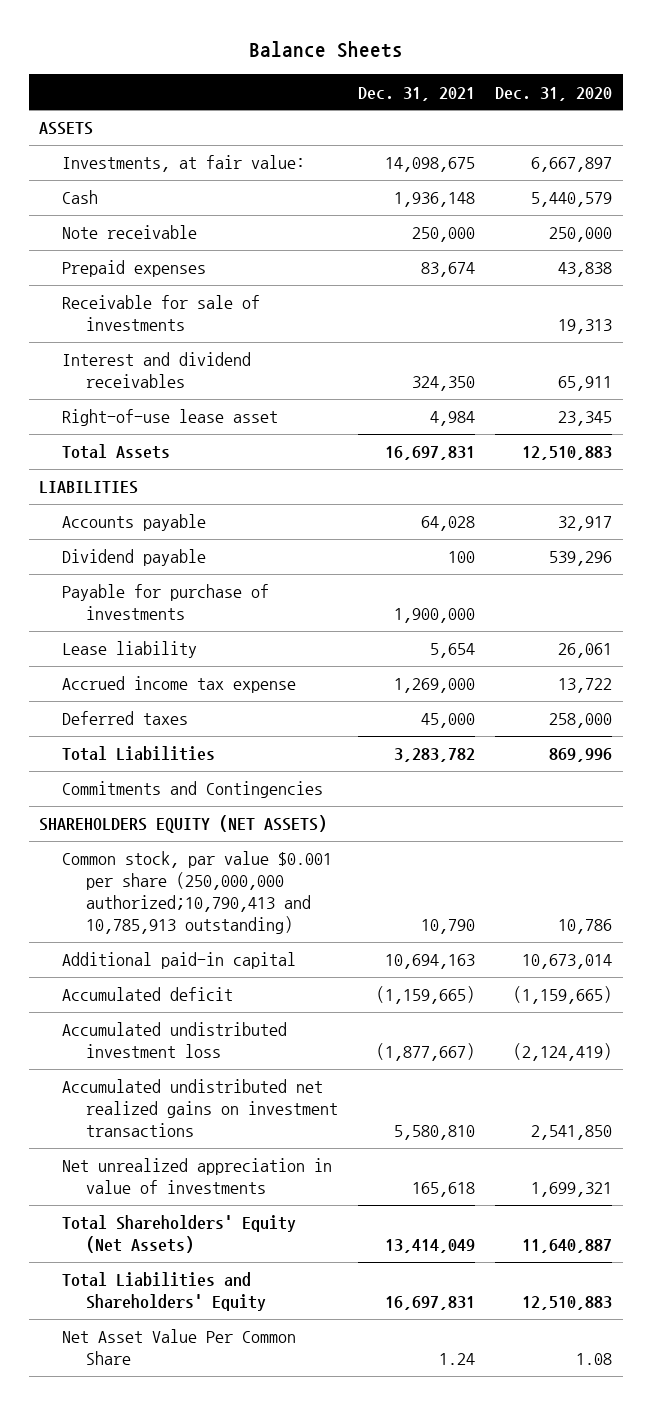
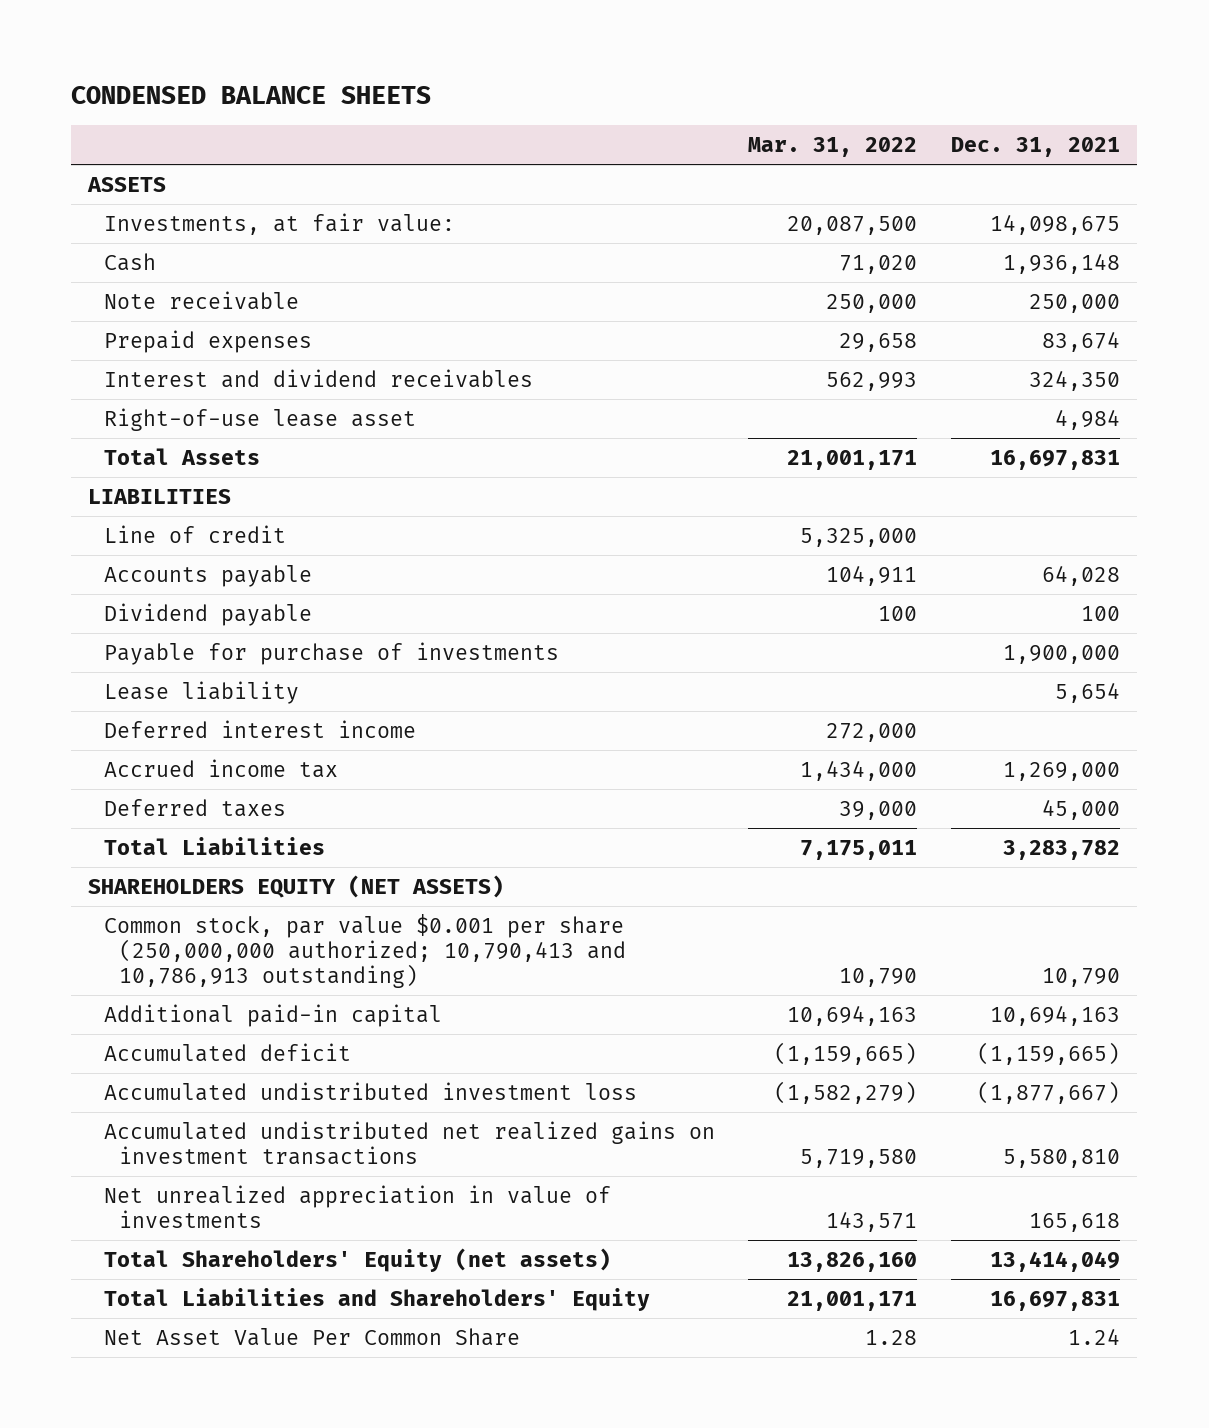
- Balance Sheets
+ CONDENSED BALANCE SHEETS
- | Dec. 31, 2021 | Dec. 31, 2020
+ | Mar. 31, 2022 | Dec. 31, 2021
- Receivable for sale of investments | | 19,313
+ Line of credit | 5,325,000 |
- Accrued income tax expense | 1,269,000 | 13,722
+ Deferred interest income | 272,000 |
+ Accrued income tax | 1,434,000 | 1,269,000
- Commitments and Contingencies
- Common stock, par value $0.001 per share (250,000,000 authorized;10,790,413 and 10,785,913 outstanding) | 10,790 | 10,786
+ Common stock, par value $0.001 per share (250,000,000 authorized; 10,790,413 and 10,786,913 outstanding) | 10,790 | 10,790
- Total Shareholders' Equity (Net Assets) | 13,414,049 | 11,640,887
+ Total Shareholders' Equity (net assets) | 13,826,160 | 13,414,049

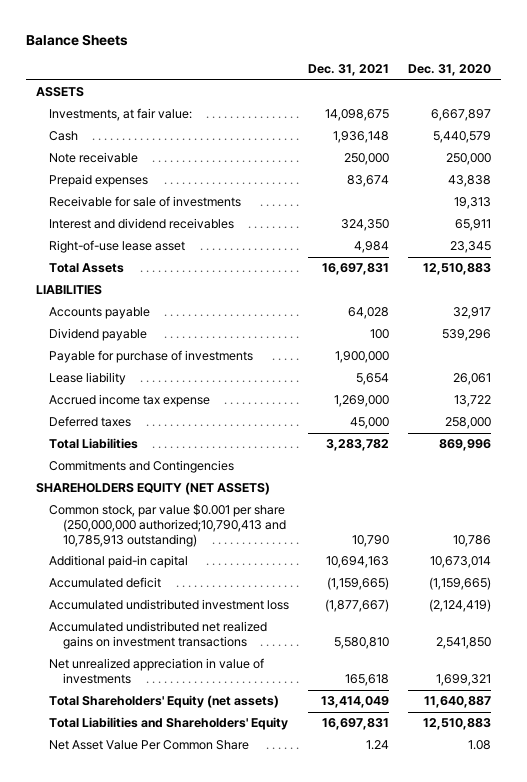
- CONDENSED BALANCE SHEETS
+ Balance Sheets
- | Mar. 31, 2022 | Dec. 31, 2021
+ | Dec. 31, 2021 | Dec. 31, 2020
+ Receivable for sale of investments | | 19,313
- Line of credit | 5,325,000 |
- Deferred interest income | 272,000 |
- Accrued income tax | 1,434,000 | 1,269,000
+ Accrued income tax expense | 1,269,000 | 13,722
+ Commitments and Contingencies
- Common stock, par value $0.001 per share (250,000,000 authorized; 10,790,413 and 10,786,913 outstanding) | 10,790 | 10,790
+ Common stock, par value $0.001 per share (250,000,000 authorized;10,790,413 and 10,785,913 outstanding) | 10,790 | 10,786

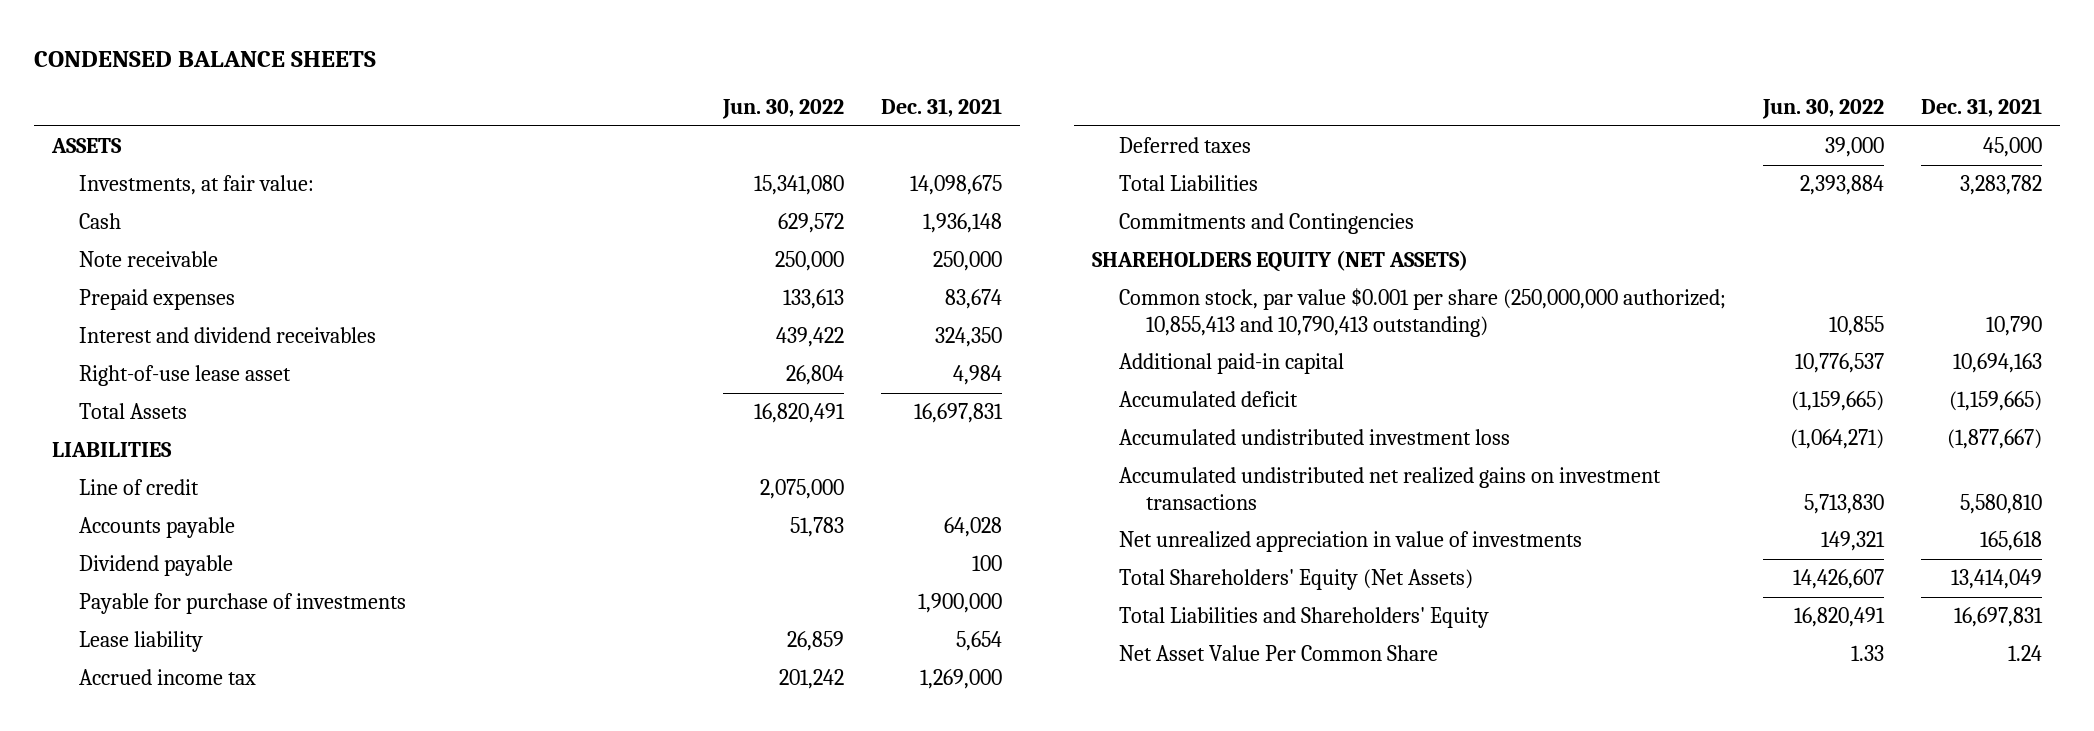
- Balance Sheets
+ CONDENSED BALANCE SHEETS
- | Dec. 31, 2021 | Dec. 31, 2020
+ | Jun. 30, 2022 | Dec. 31, 2021
- Receivable for sale of investments | | 19,313
+ Line of credit | 2,075,000 |
- Accrued income tax expense | 1,269,000 | 13,722
+ Accrued income tax | 201,242 | 1,269,000
- Common stock, par value $0.001 per share (250,000,000 authorized;10,790,413 and 10,785,913 outstanding) | 10,790 | 10,786
+ Common stock, par value $0.001 per share (250,000,000 authorized; 10,855,413 and 10,790,413 outstanding) | 10,855 | 10,790
- Total Shareholders' Equity (net assets) | 13,414,049 | 11,640,887
+ Total Shareholders' Equity (Net Assets) | 14,426,607 | 13,414,049

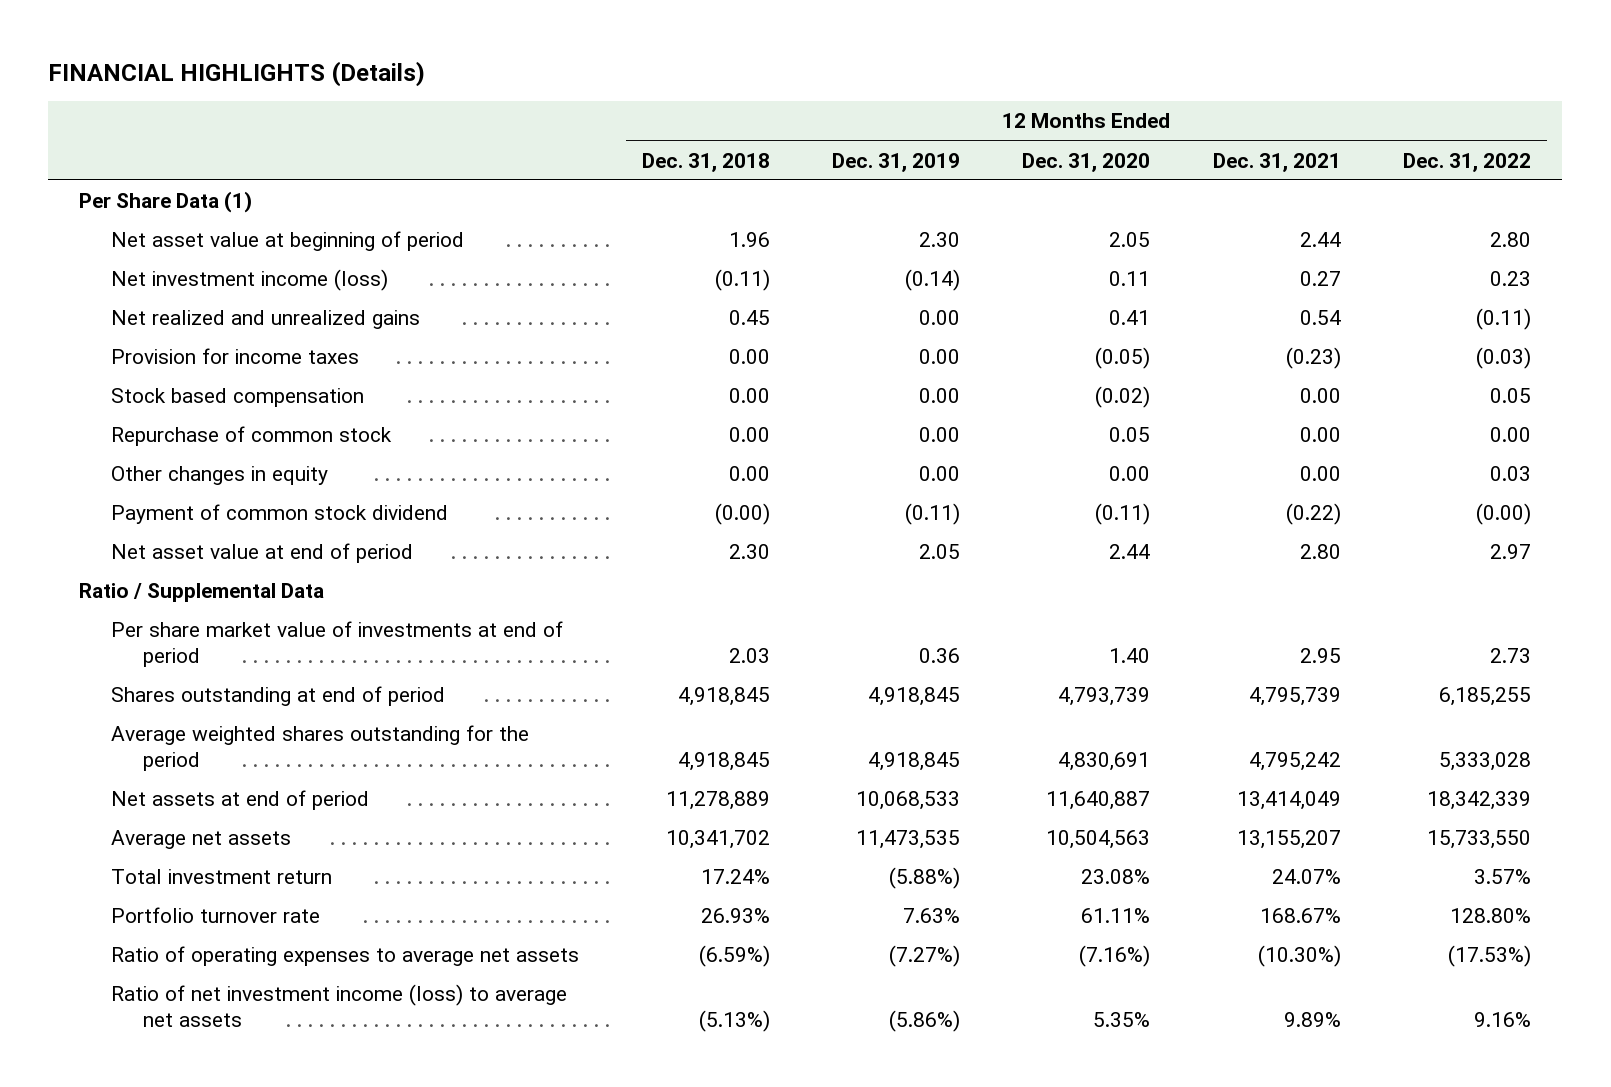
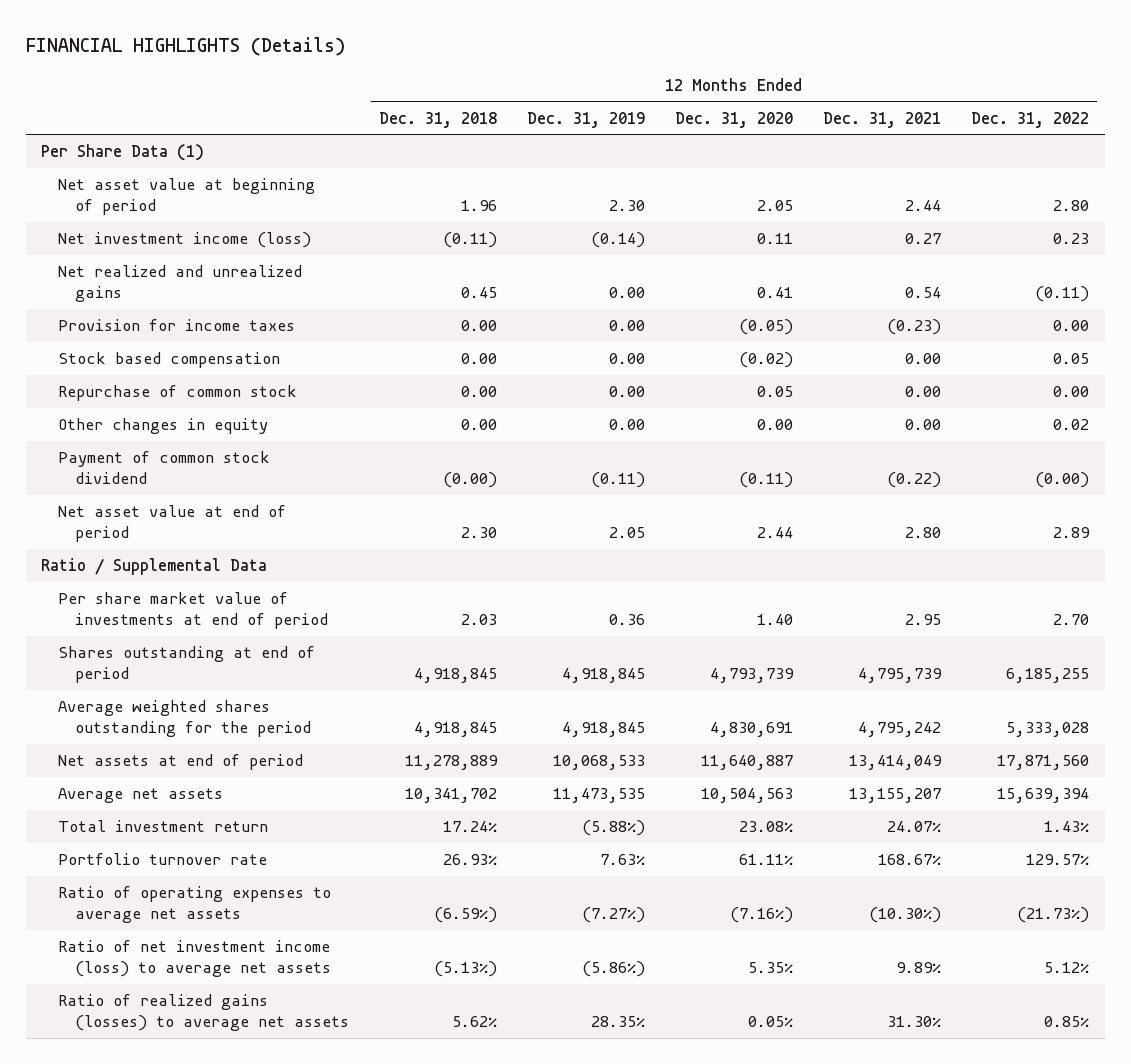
- Provision for income taxes | 0.00 | 0.00 | (0.05) | (0.23) | (0.03)
+ Provision for income taxes | 0.00 | 0.00 | (0.05) | (0.23) | 0.00
- Other changes in equity | 0.00 | 0.00 | 0.00 | 0.00 | 0.03
+ Other changes in equity | 0.00 | 0.00 | 0.00 | 0.00 | 0.02
- Net asset value at end of period | 2.30 | 2.05 | 2.44 | 2.80 | 2.97
+ Net asset value at end of period | 2.30 | 2.05 | 2.44 | 2.80 | 2.89
- Per share market value of investments at end of period | 2.03 | 0.36 | 1.40 | 2.95 | 2.73
+ Per share market value of investments at end of period | 2.03 | 0.36 | 1.40 | 2.95 | 2.70
- Net assets at end of period | 11,278,889 | 10,068,533 | 11,640,887 | 13,414,049 | 18,342,339
- Average net assets | 10,341,702 | 11,473,535 | 10,504,563 | 13,155,207 | 15,733,550
- Total investment return | 17.24% | (5.88%) | 23.08% | 24.07% | 3.57%
- Portfolio turnover rate | 26.93% | 7.63% | 61.11% | 168.67% | 128.80%
- Ratio of operating expenses to average net assets | (6.59%) | (7.27%) | (7.16%) | (10.30%) | (17.53%)
- Ratio of net investment income (loss) to average net assets | (5.13%) | (5.86%) | 5.35% | 9.89% | 9.16%
+ Net assets at end of period | 11,278,889 | 10,068,533 | 11,640,887 | 13,414,049 | 17,871,560
+ Average net assets | 10,341,702 | 11,473,535 | 10,504,563 | 13,155,207 | 15,639,394
+ Total investment return | 17.24% | (5.88%) | 23.08% | 24.07% | 1.43%
+ Portfolio turnover rate | 26.93% | 7.63% | 61.11% | 168.67% | 129.57%
+ Ratio of operating expenses to average net assets | (6.59%) | (7.27%) | (7.16%) | (10.30%) | (21.73%)
+ Ratio of net investment income (loss) to average net assets | (5.13%) | (5.86%) | 5.35% | 9.89% | 5.12%
+ Ratio of realized gains (losses) to average net assets | 5.62% | 28.35% | 0.05% | 31.30% | 0.85%

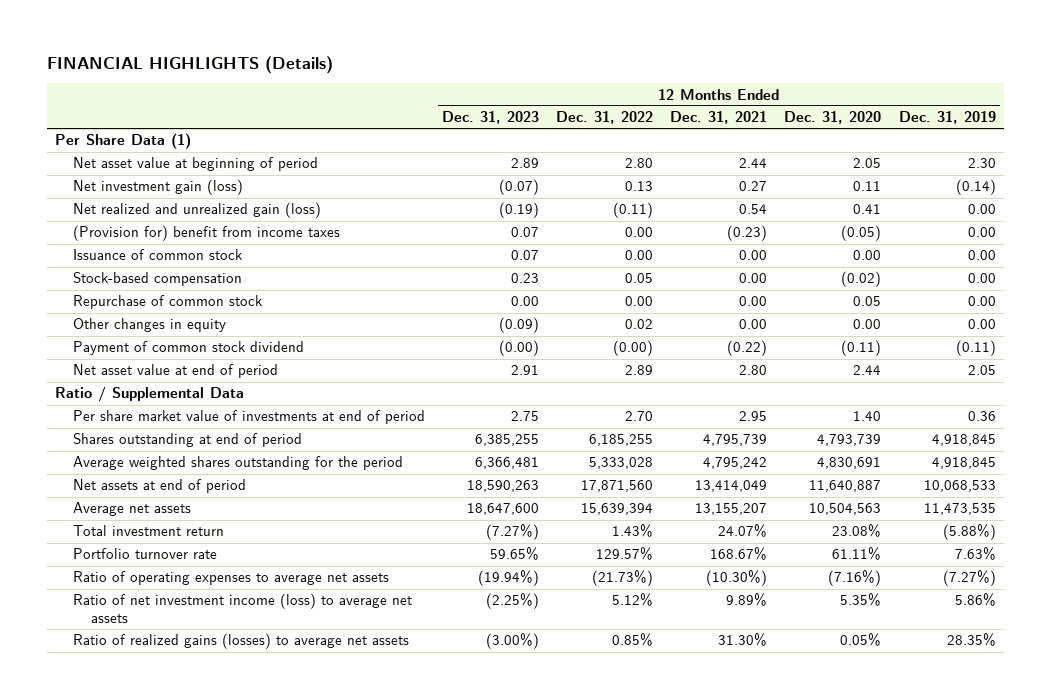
- | 12 Months Ended Dec. 31, 2018 | 12 Months Ended Dec. 31, 2019 | 12 Months Ended Dec. 31, 2020 | 12 Months Ended Dec. 31, 2021 | 12 Months Ended Dec. 31, 2022
+ | 12 Months Ended Dec. 31, 2023 | 12 Months Ended Dec. 31, 2022 | 12 Months Ended Dec. 31, 2021 | 12 Months Ended Dec. 31, 2020 | 12 Months Ended Dec. 31, 2019
- Net investment income (loss) | (0.11) | (0.14) | 0.11 | 0.27 | 0.23
- Net realized and unrealized gains | 0.45 | 0.00 | 0.41 | 0.54 | (0.11)
- Provision for income taxes | 0.00 | 0.00 | (0.05) | (0.23) | 0.00
- Stock based compensation | 0.00 | 0.00 | (0.02) | 0.00 | 0.05
+ Net investment gain (loss) | (0.07) | 0.13 | 0.27 | 0.11 | (0.14)
+ Net realized and unrealized gain (loss) | (0.19) | (0.11) | 0.54 | 0.41 | 0.00
+ (Provision for) benefit from income taxes | 0.07 | 0.00 | (0.23) | (0.05) | 0.00
+ Issuance of common stock | 0.07 | 0.00 | 0.00 | 0.00 | 0.00
+ Stock-based compensation | 0.23 | 0.05 | 0.00 | (0.02) | 0.00
- Ratio of net investment income (loss) to average net assets | (5.13%) | (5.86%) | 5.35% | 9.89% | 5.12%
+ Ratio of net investment income (loss) to average net assets | (2.25%) | 5.12% | 9.89% | 5.35% | 5.86%

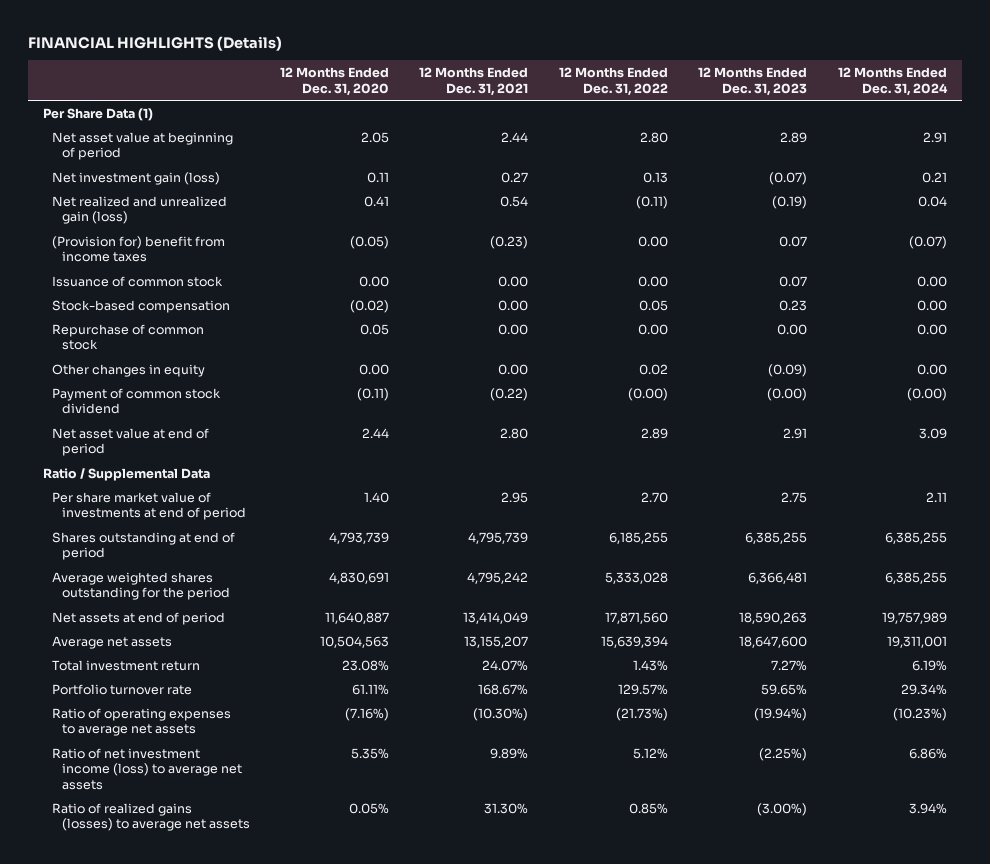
- | 12 Months Ended Dec. 31, 2023 | 12 Months Ended Dec. 31, 2022 | 12 Months Ended Dec. 31, 2021 | 12 Months Ended Dec. 31, 2020 | 12 Months Ended Dec. 31, 2019
+ | 12 Months Ended Dec. 31, 2020 | 12 Months Ended Dec. 31, 2021 | 12 Months Ended Dec. 31, 2022 | 12 Months Ended Dec. 31, 2023 | 12 Months Ended Dec. 31, 2024
- Total investment return | (7.27%) | 1.43% | 24.07% | 23.08% | (5.88%)
+ Total investment return | 23.08% | 24.07% | 1.43% | 7.27% | 6.19%

